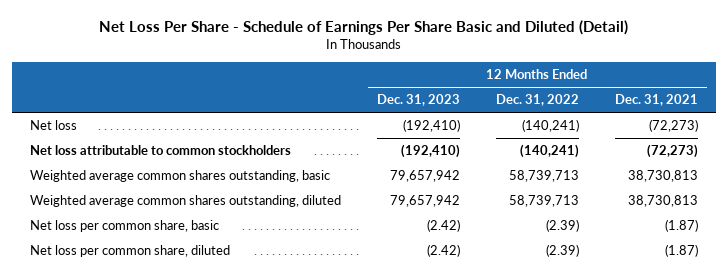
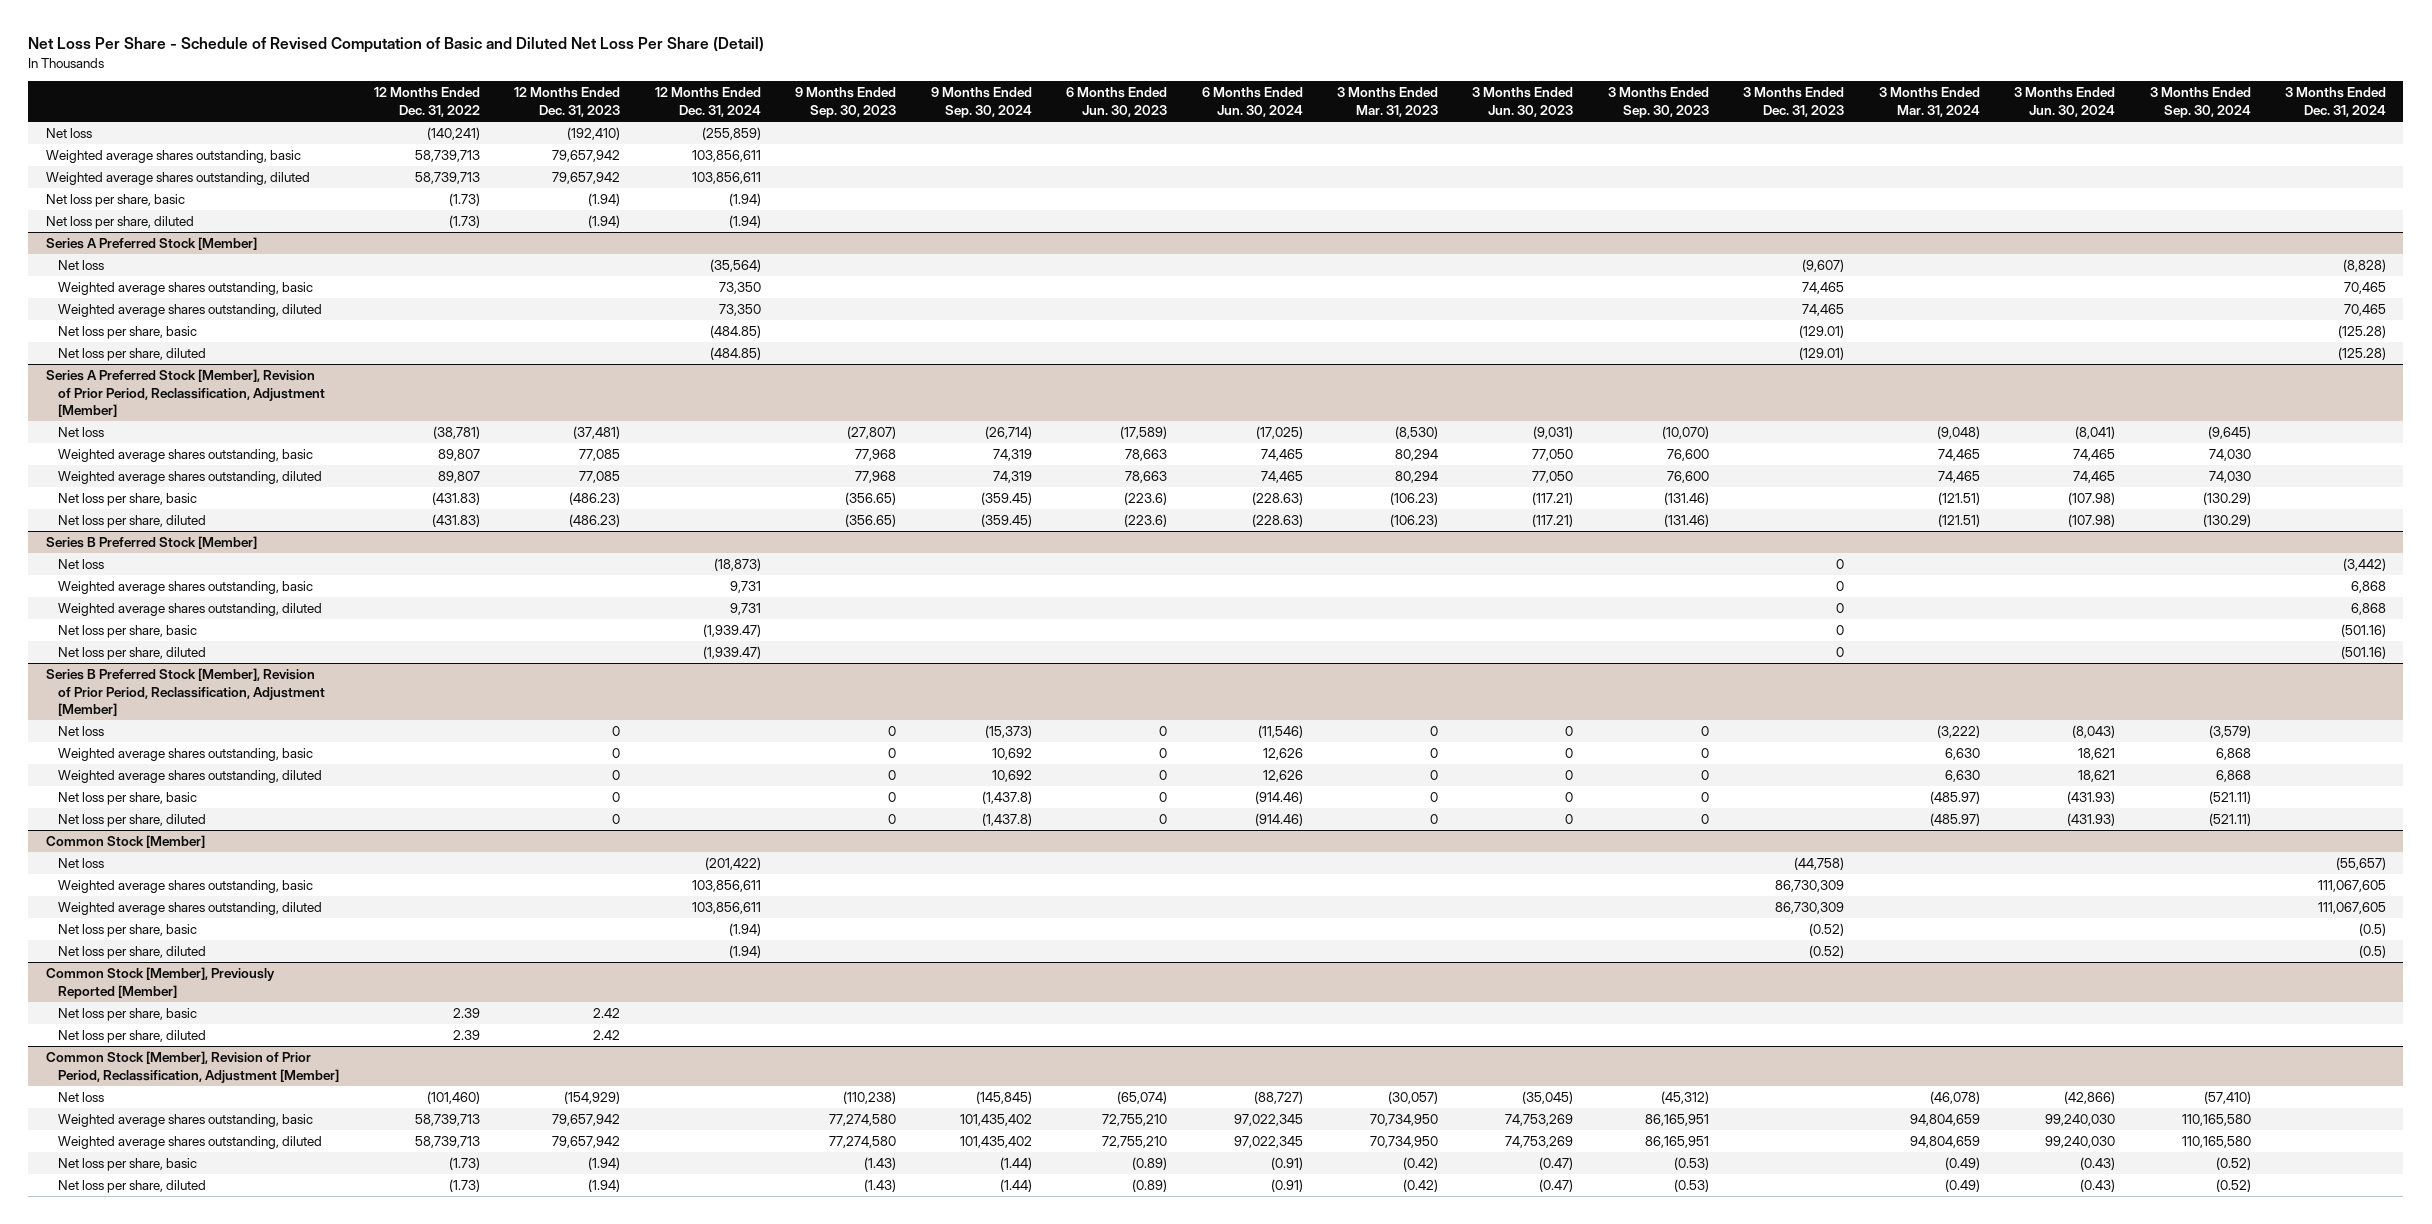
- Net Loss Per Share - Schedule of Earnings Per Share Basic and Diluted (Detail)
+ Net Loss Per Share - Schedule of Revised Computation of Basic and Diluted Net Loss Per Share (Detail)
- | 12 Months Ended Dec. 31, 2023 | 12 Months Ended Dec. 31, 2022 | 12 Months Ended Dec. 31, 2021
+ | 12 Months Ended Dec. 31, 2022 | 12 Months Ended Dec. 31, 2023 | 12 Months Ended Dec. 31, 2024 | 9 Months Ended Sep. 30, 2023 | 9 Months Ended Sep. 30, 2024 | 6 Months Ended Jun. 30, 2023 | 6 Months Ended Jun. 30, 2024 | 3 Months Ended Mar. 31, 2023 | 3 Months Ended Jun. 30, 2023 | 3 Months Ended Sep. 30, 2023 | 3 Months Ended Dec. 31, 2023 | 3 Months Ended Mar. 31, 2024 | 3 Months Ended Jun. 30, 2024 | 3 Months Ended Sep. 30, 2024 | 3 Months Ended Dec. 31, 2024
- Net loss attributable to common stockholders | (192,410) | (140,241) | (72,273)
- Weighted average common shares outstanding, basic | 79,657,942 | 58,739,713 | 38,730,813
- Weighted average common shares outstanding, diluted | 79,657,942 | 58,739,713 | 38,730,813
- Net loss per common share, basic | (2.42) | (2.39) | (1.87)
- Net loss per common share, diluted | (2.42) | (2.39) | (1.87)
+ Weighted average shares outstanding, basic | 58,739,713 | 79,657,942 | 103,856,611 | | | | | | | | | | | |
+ Weighted average shares outstanding, diluted | 58,739,713 | 79,657,942 | 103,856,611 | | | | | | | | | | | |
+ Net loss per share, basic | (1.73) | (1.94) | (1.94) | | | | | | | | | | | |
+ Net loss per share, diluted | (1.73) | (1.94) | (1.94) | | | | | | | | | | | |
+ Series A Preferred Stock [Member]
+ Net loss | | | (35,564) | | | | | | | | (9,607) | | | | (8,828)
+ Weighted average shares outstanding, basic | | | 73,350 | | | | | | | | 74,465 | | | | 70,465
+ Weighted average shares outstanding, diluted | | | 73,350 | | | | | | | | 74,465 | | | | 70,465
+ Net loss per share, basic | | | (484.85) | | | | | | | | (129.01) | | | | (125.28)
+ Net loss per share, diluted | | | (484.85) | | | | | | | | (129.01) | | | | (125.28)
+ Series A Preferred Stock [Member], Revision of Prior Period, Reclassification, Adjustment [Member]
+ Net loss | (38,781) | (37,481) | | (27,807) | (26,714) | (17,589) | (17,025) | (8,530) | (9,031) | (10,070) | | (9,048) | (8,041) | (9,645) |
+ Weighted average shares outstanding, basic | 89,807 | 77,085 | | 77,968 | 74,319 | 78,663 | 74,465 | 80,294 | 77,050 | 76,600 | | 74,465 | 74,465 | 74,030 |
+ Weighted average shares outstanding, diluted | 89,807 | 77,085 | | 77,968 | 74,319 | 78,663 | 74,465 | 80,294 | 77,050 | 76,600 | | 74,465 | 74,465 | 74,030 |
+ Net loss per share, basic | (431.83) | (486.23) | | (356.65) | (359.45) | (223.6) | (228.63) | (106.23) | (117.21) | (131.46) | | (121.51) | (107.98) | (130.29) |
+ Net loss per share, diluted | (431.83) | (486.23) | | (356.65) | (359.45) | (223.6) | (228.63) | (106.23) | (117.21) | (131.46) | | (121.51) | (107.98) | (130.29) |
+ Series B Preferred Stock [Member]
+ Net loss | | | (18,873) | | | | | | | | 0 | | | | (3,442)
+ Weighted average shares outstanding, basic | | | 9,731 | | | | | | | | 0 | | | | 6,868
+ Weighted average shares outstanding, diluted | | | 9,731 | | | | | | | | 0 | | | | 6,868
+ Net loss per share, basic | | | (1,939.47) | | | | | | | | 0 | | | | (501.16)
+ Net loss per share, diluted | | | (1,939.47) | | | | | | | | 0 | | | | (501.16)
+ Series B Preferred Stock [Member], Revision of Prior Period, Reclassification, Adjustment [Member]
+ Net loss | | 0 | | 0 | (15,373) | 0 | (11,546) | 0 | 0 | 0 | | (3,222) | (8,043) | (3,579) |
+ Weighted average shares outstanding, basic | | 0 | | 0 | 10,692 | 0 | 12,626 | 0 | 0 | 0 | | 6,630 | 18,621 | 6,868 |
+ Weighted average shares outstanding, diluted | | 0 | | 0 | 10,692 | 0 | 12,626 | 0 | 0 | 0 | | 6,630 | 18,621 | 6,868 |
+ Net loss per share, basic | | 0 | | 0 | (1,437.8) | 0 | (914.46) | 0 | 0 | 0 | | (485.97) | (431.93) | (521.11) |
+ Net loss per share, diluted | | 0 | | 0 | (1,437.8) | 0 | (914.46) | 0 | 0 | 0 | | (485.97) | (431.93) | (521.11) |
+ Common Stock [Member]
+ Net loss | | | (201,422) | | | | | | | | (44,758) | | | | (55,657)
+ Weighted average shares outstanding, basic | | | 103,856,611 | | | | | | | | 86,730,309 | | | | 111,067,605
+ Weighted average shares outstanding, diluted | | | 103,856,611 | | | | | | | | 86,730,309 | | | | 111,067,605
+ Net loss per share, basic | | | (1.94) | | | | | | | | (0.52) | | | | (0.5)
+ Net loss per share, diluted | | | (1.94) | | | | | | | | (0.52) | | | | (0.5)
+ Common Stock [Member], Previously Reported [Member]
+ Net loss per share, basic | 2.39 | 2.42 | | | | | | | | | | | | |
+ Net loss per share, diluted | 2.39 | 2.42 | | | | | | | | | | | | |
+ Common Stock [Member], Revision of Prior Period, Reclassification, Adjustment [Member]
+ Net loss | (101,460) | (154,929) | | (110,238) | (145,845) | (65,074) | (88,727) | (30,057) | (35,045) | (45,312) | | (46,078) | (42,866) | (57,410) |
+ Weighted average shares outstanding, basic | 58,739,713 | 79,657,942 | | 77,274,580 | 101,435,402 | 72,755,210 | 97,022,345 | 70,734,950 | 74,753,269 | 86,165,951 | | 94,804,659 | 99,240,030 | 110,165,580 |
+ Weighted average shares outstanding, diluted | 58,739,713 | 79,657,942 | | 77,274,580 | 101,435,402 | 72,755,210 | 97,022,345 | 70,734,950 | 74,753,269 | 86,165,951 | | 94,804,659 | 99,240,030 | 110,165,580 |
+ Net loss per share, basic | (1.73) | (1.94) | | (1.43) | (1.44) | (0.89) | (0.91) | (0.42) | (0.47) | (0.53) | | (0.49) | (0.43) | (0.52) |
+ Net loss per share, diluted | (1.73) | (1.94) | | (1.43) | (1.44) | (0.89) | (0.91) | (0.42) | (0.47) | (0.53) | | (0.49) | (0.43) | (0.52) |

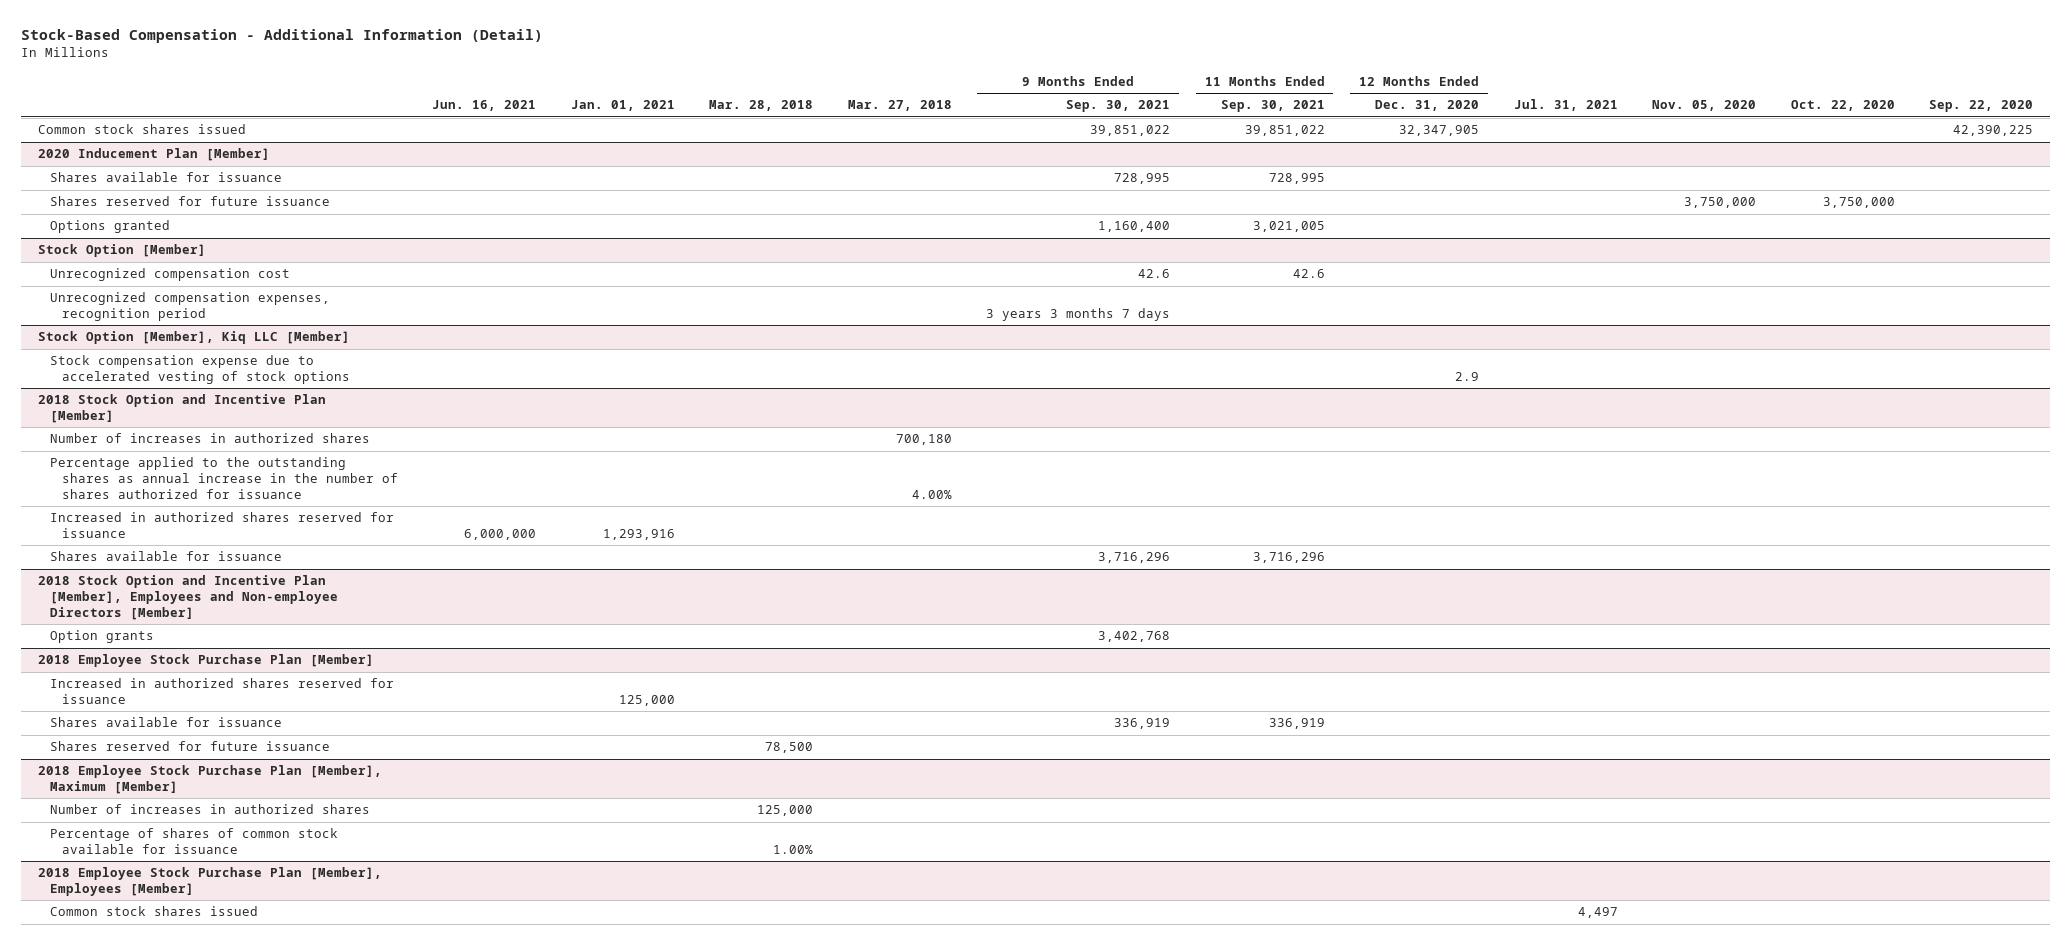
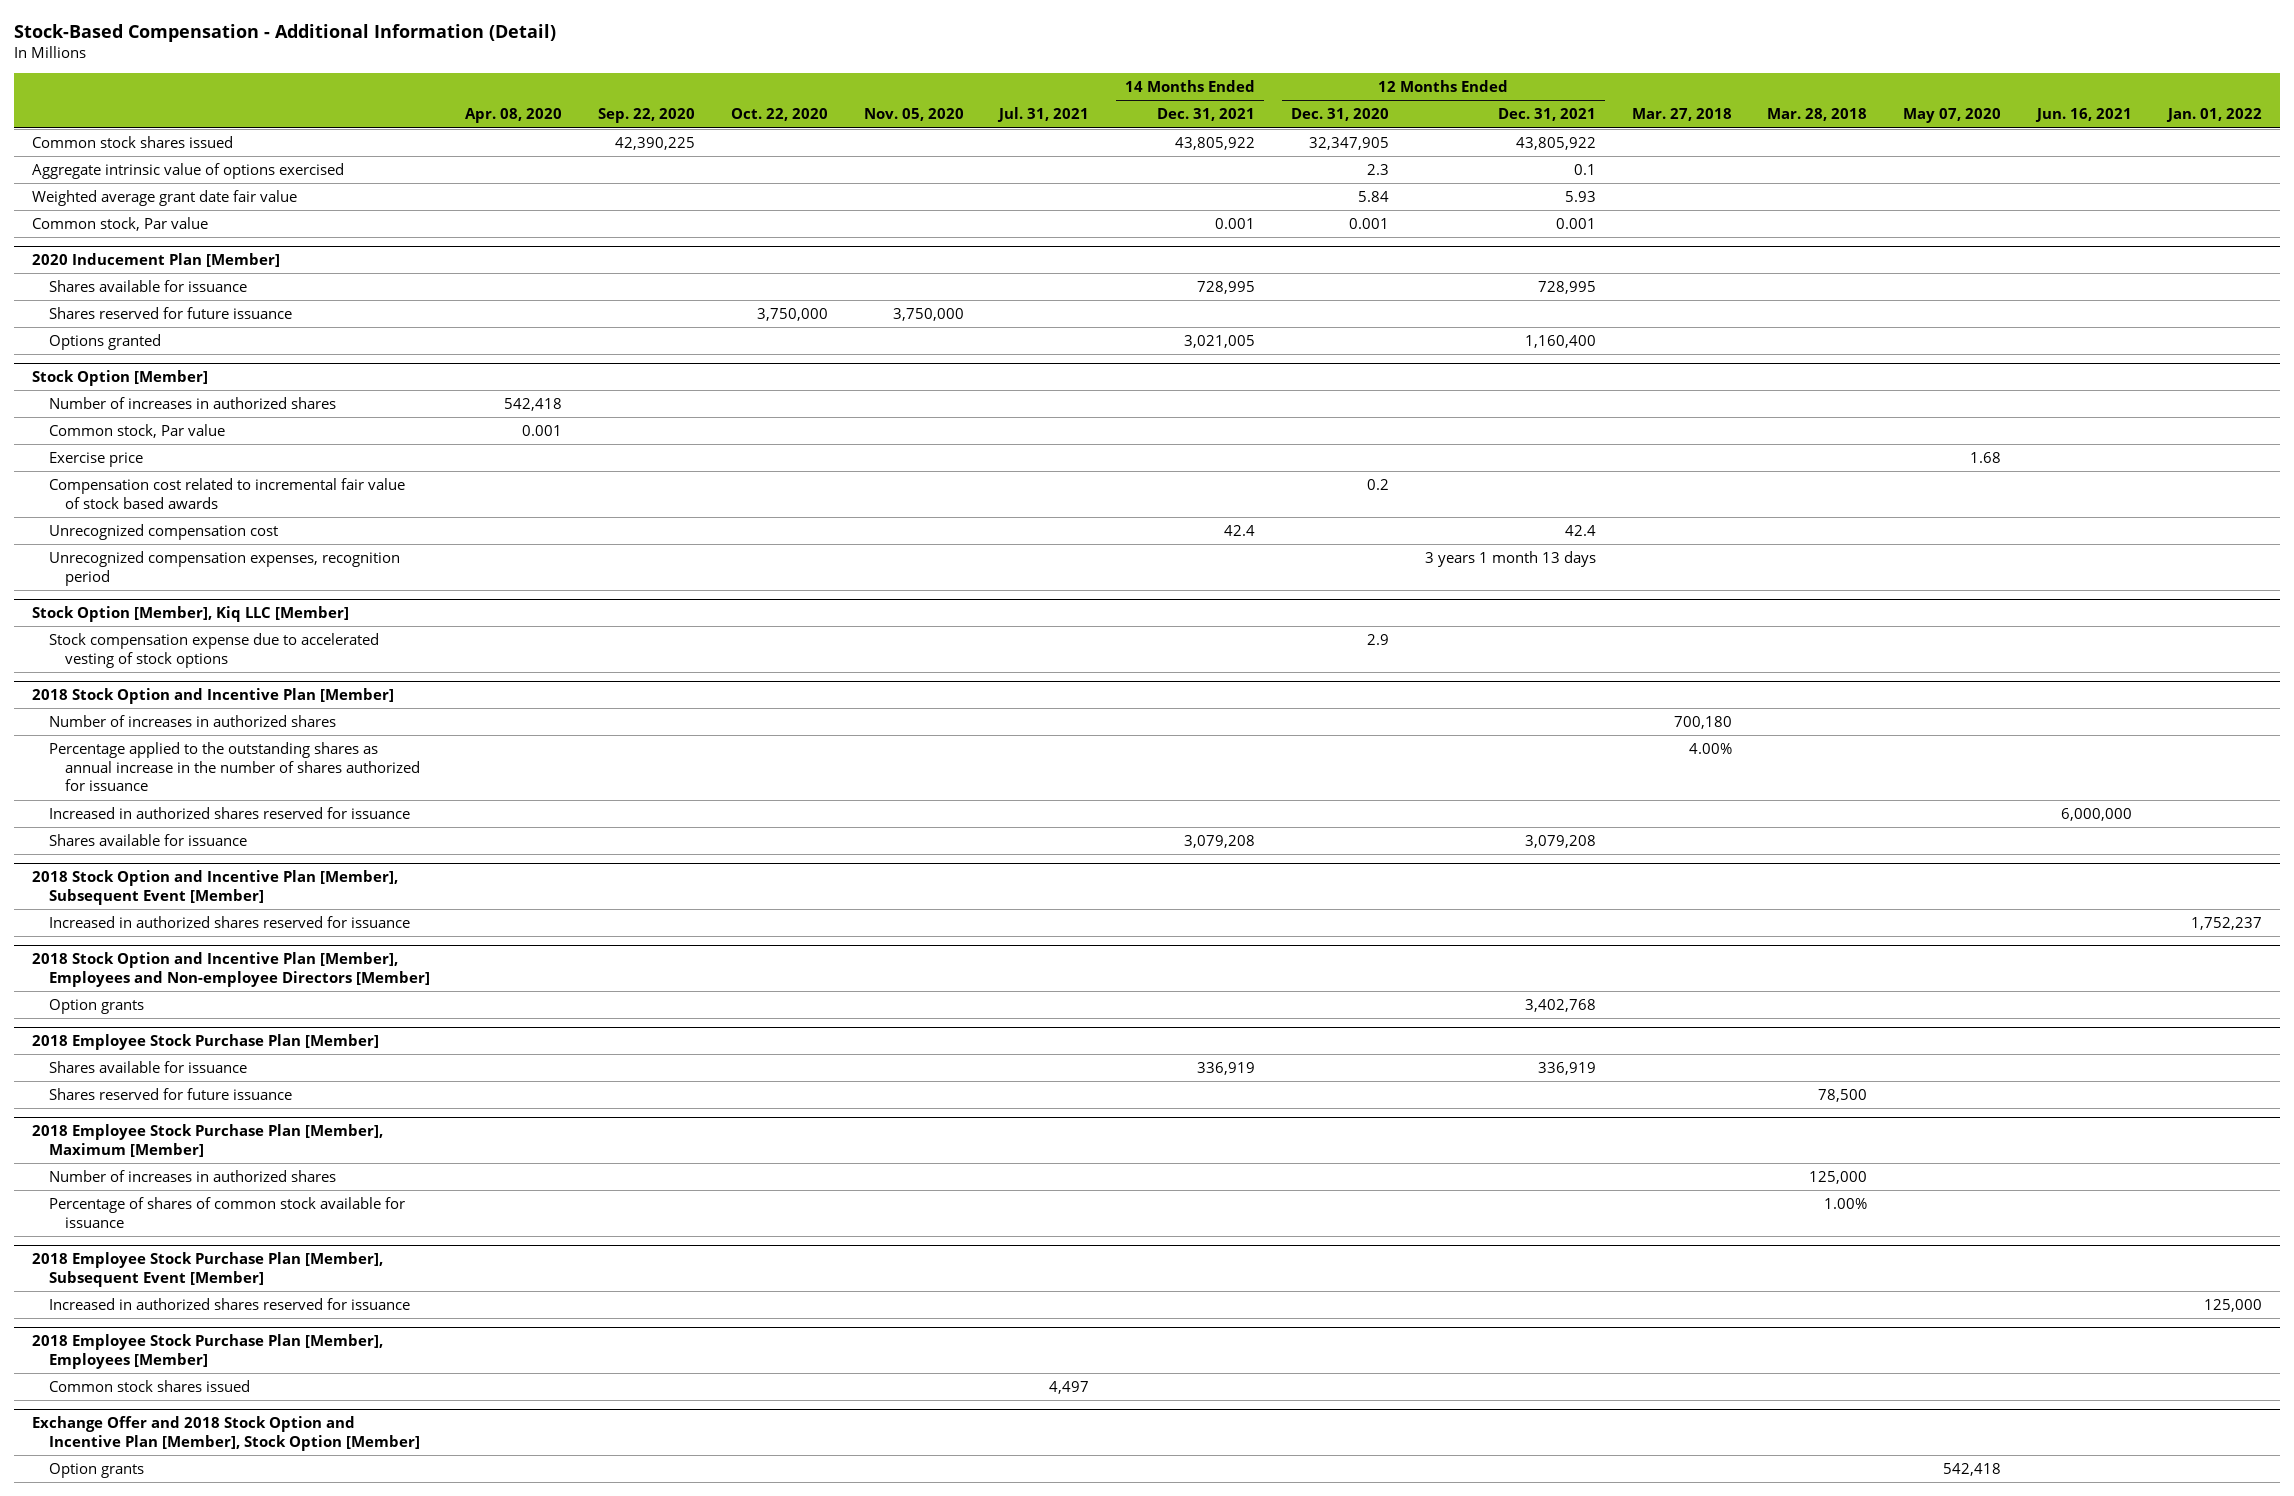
- | Jun. 16, 2021 | Jan. 01, 2021 | Mar. 28, 2018 | Mar. 27, 2018 | 9 Months Ended Sep. 30, 2021 | 11 Months Ended Sep. 30, 2021 | 12 Months Ended Dec. 31, 2020 | Jul. 31, 2021 | Nov. 05, 2020 | Oct. 22, 2020 | Sep. 22, 2020
+ | Apr. 08, 2020 | Sep. 22, 2020 | Oct. 22, 2020 | Nov. 05, 2020 | Jul. 31, 2021 | 14 Months Ended Dec. 31, 2021 | 12 Months Ended Dec. 31, 2020 | 12 Months Ended Dec. 31, 2021 | Mar. 27, 2018 | Mar. 28, 2018 | May 07, 2020 | Jun. 16, 2021 | Jan. 01, 2022
+ Aggregate intrinsic value of options exercised | | | | | | | 2.3 | 0.1 | | | | |
+ Weighted average grant date fair value | | | | | | | 5.84 | 5.93 | | | | |
+ Common stock, Par value | | | | | | 0.001 | 0.001 | 0.001 | | | | |
@ Stock Option [Member]
+ Number of increases in authorized shares | 542,418 | | | | | | | | | | | |
+ Common stock, Par value | 0.001 | | | | | | | | | | | |
+ Exercise price | | | | | | | | | | | 1.68 | |
+ Compensation cost related to incremental fair value of stock based awards | | | | | | | 0.2 | | | | | |
+ 2018 Stock Option and Incentive Plan [Member], Subsequent Event [Member]
+ Increased in authorized shares reserved for issuance | | | | | | | | | | | | | 1,752,237
@ 2018 Employee Stock Purchase Plan [Member]
- Increased in authorized shares reserved for issuance | | 125,000 | | | | | | | | |
+ 2018 Employee Stock Purchase Plan [Member], Subsequent Event [Member]
+ Increased in authorized shares reserved for issuance | | | | | | | | | | | | | 125,000
+ Exchange Offer and 2018 Stock Option and Incentive Plan [Member], Stock Option [Member]
+ Option grants | | | | | | | | | | | 542,418 | |

